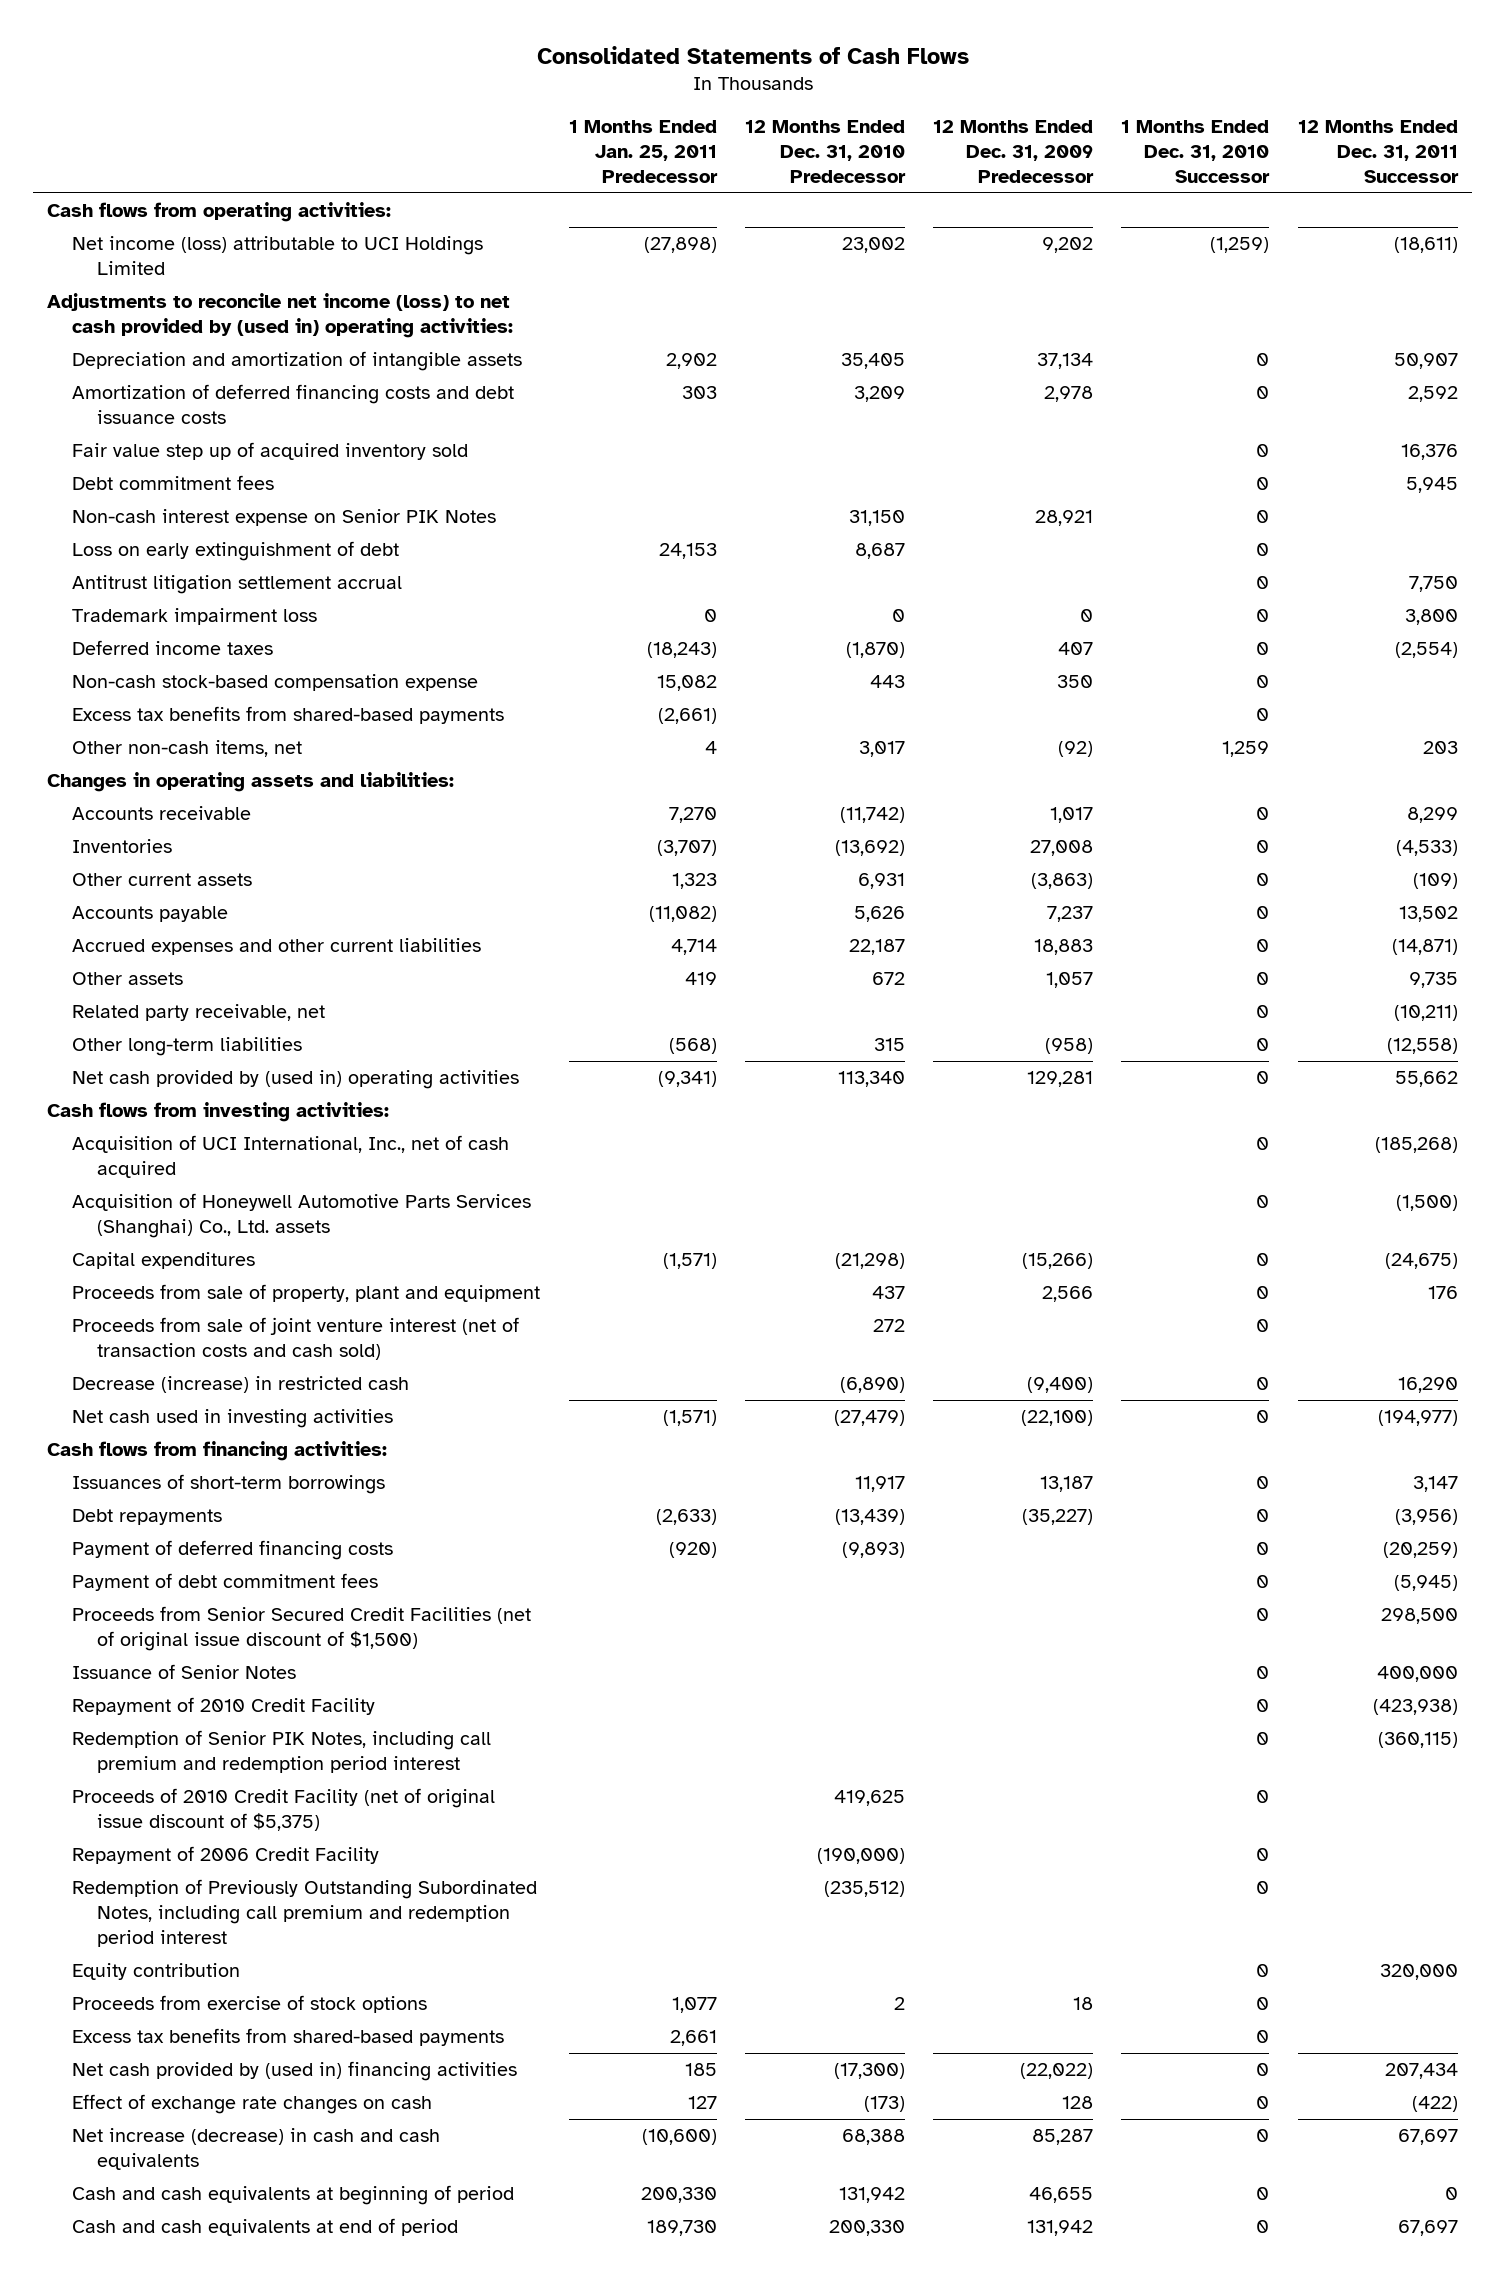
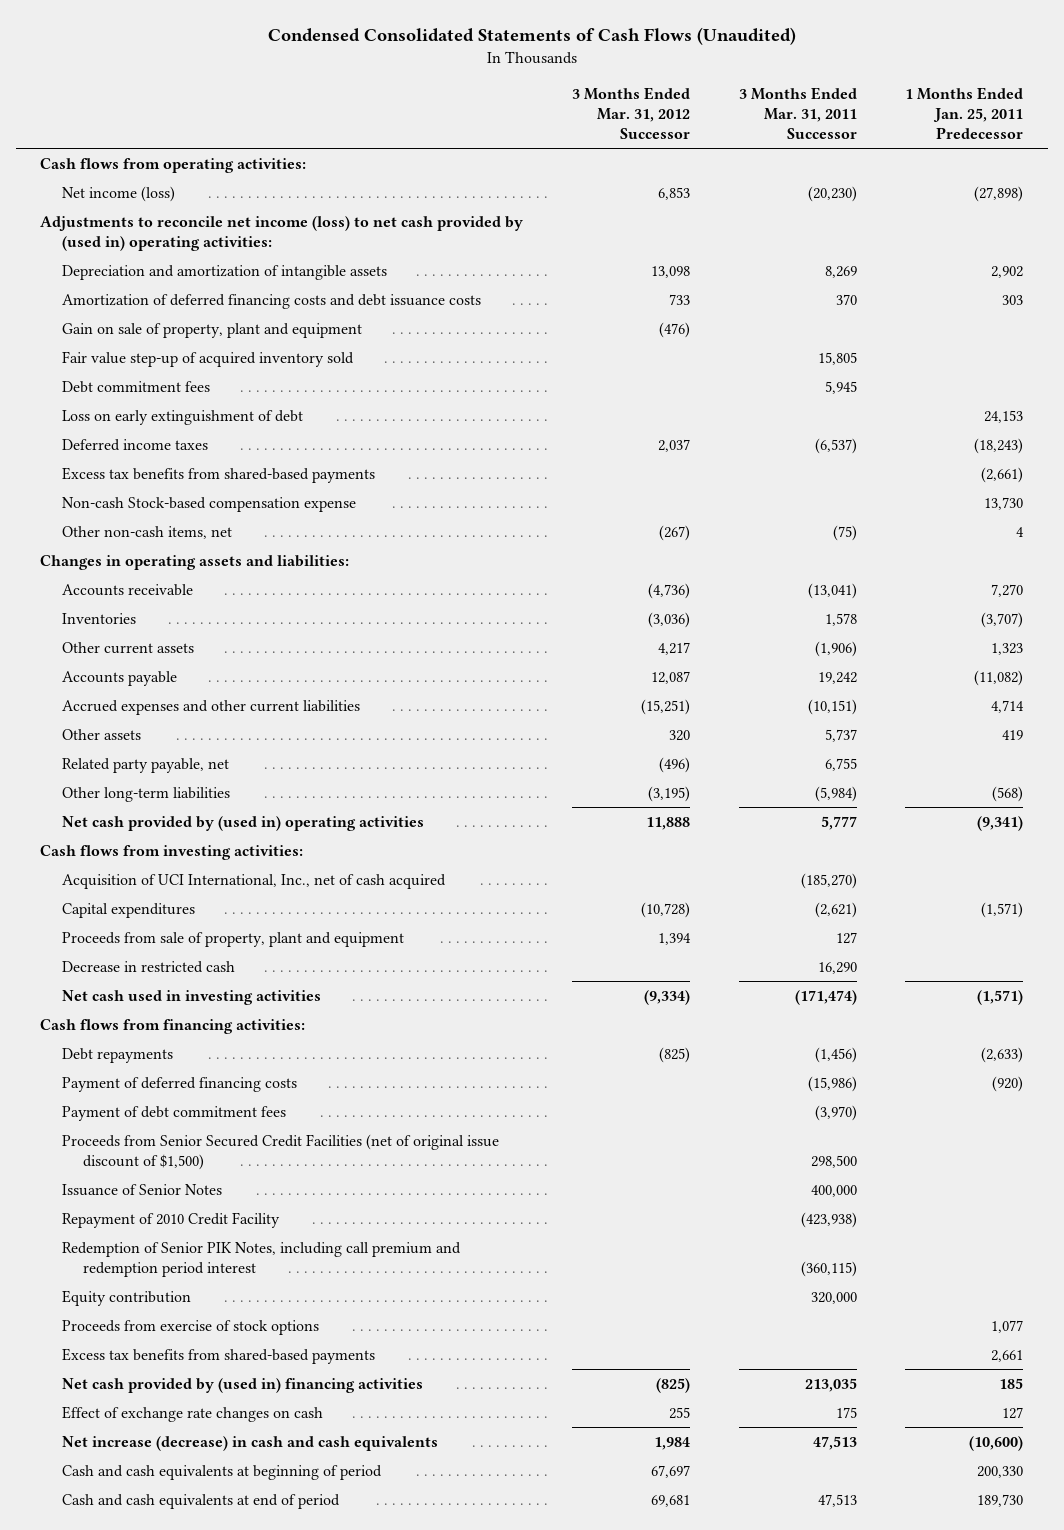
- Consolidated Statements of Cash Flows
+ Condensed Consolidated Statements of Cash Flows (Unaudited)
- | 1 Months Ended Jan. 25, 2011 Predecessor | 12 Months Ended Dec. 31, 2010 Predecessor | 12 Months Ended Dec. 31, 2009 Predecessor | 1 Months Ended Dec. 31, 2010 Successor | 12 Months Ended Dec. 31, 2011 Successor
+ | 3 Months Ended Mar. 31, 2012 Successor | 3 Months Ended Mar. 31, 2011 Successor | 1 Months Ended Jan. 25, 2011 Predecessor
- Net income (loss) attributable to UCI Holdings Limited | (27,898) | 23,002 | 9,202 | (1,259) | (18,611)
+ Net income (loss) | 6,853 | (20,230) | (27,898)
- Fair value step up of acquired inventory sold | | | | 0 | 16,376
+ Gain on sale of property, plant and equipment | (476) | |
+ Fair value step-up of acquired inventory sold | | 15,805 |
- Non-cash interest expense on Senior PIK Notes | | 31,150 | 28,921 | 0 |
- Antitrust litigation settlement accrual | | | | 0 | 7,750
- Trademark impairment loss | 0 | 0 | 0 | 0 | 3,800
- Non-cash stock-based compensation expense | 15,082 | 443 | 350 | 0 |
+ Non-cash Stock-based compensation expense | | | 13,730
- Related party receivable, net | | | | 0 | (10,211)
+ Related party payable, net | (496) | 6,755 |
- Acquisition of Honeywell Automotive Parts Services (Shanghai) Co., Ltd. assets | | | | 0 | (1,500)
- Proceeds from sale of joint venture interest (net of transaction costs and cash sold) | | 272 | | 0 |
- Decrease (increase) in restricted cash | | (6,890) | (9,400) | 0 | 16,290
+ Decrease in restricted cash | | 16,290 |
- Issuances of short-term borrowings | | 11,917 | 13,187 | 0 | 3,147
- Proceeds of 2010 Credit Facility (net of original issue discount of $5,375) | | 419,625 | | 0 |
- Repayment of 2006 Credit Facility | | (190,000) | | 0 |
- Redemption of Previously Outstanding Subordinated Notes, including call premium and redemption period interest | | (235,512) | | 0 |

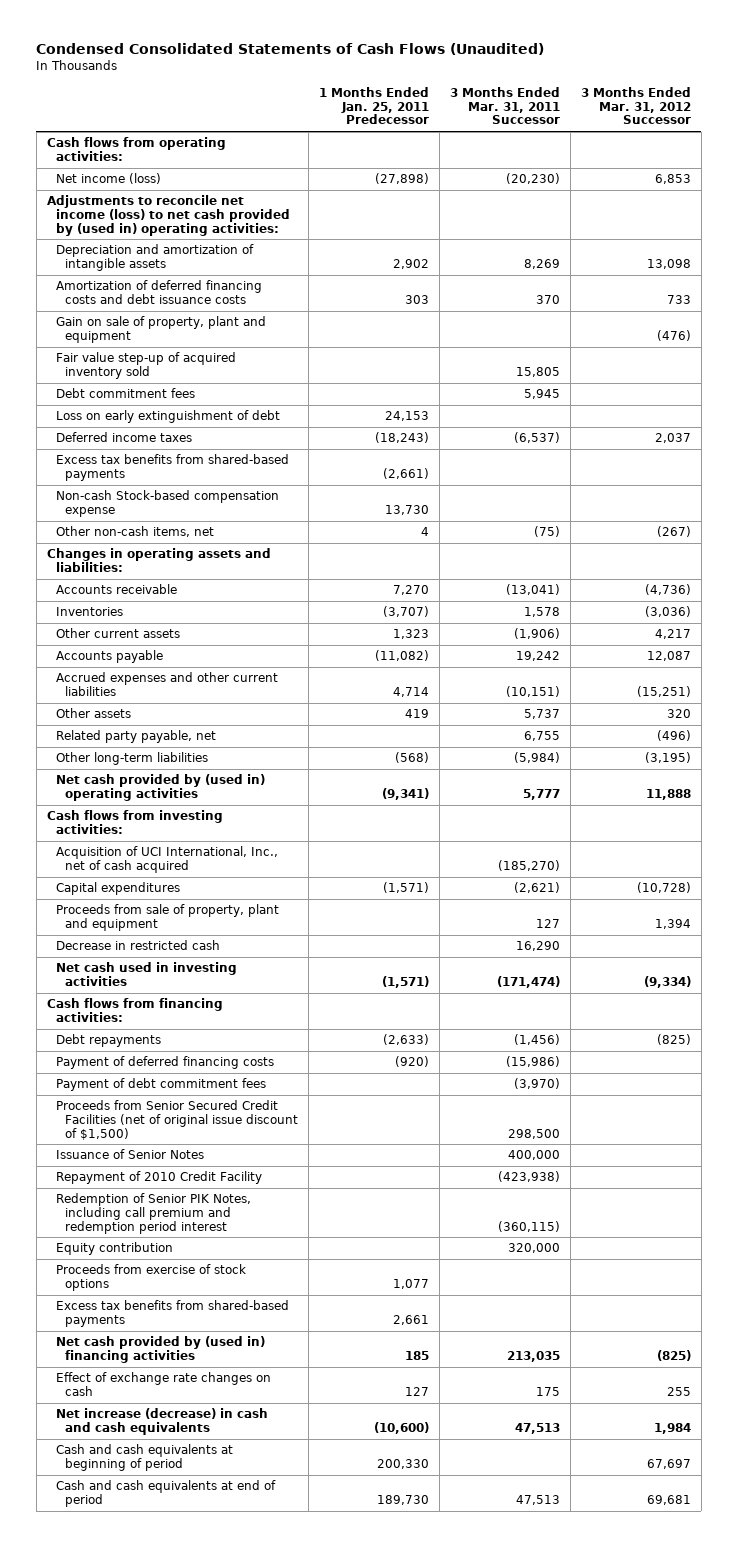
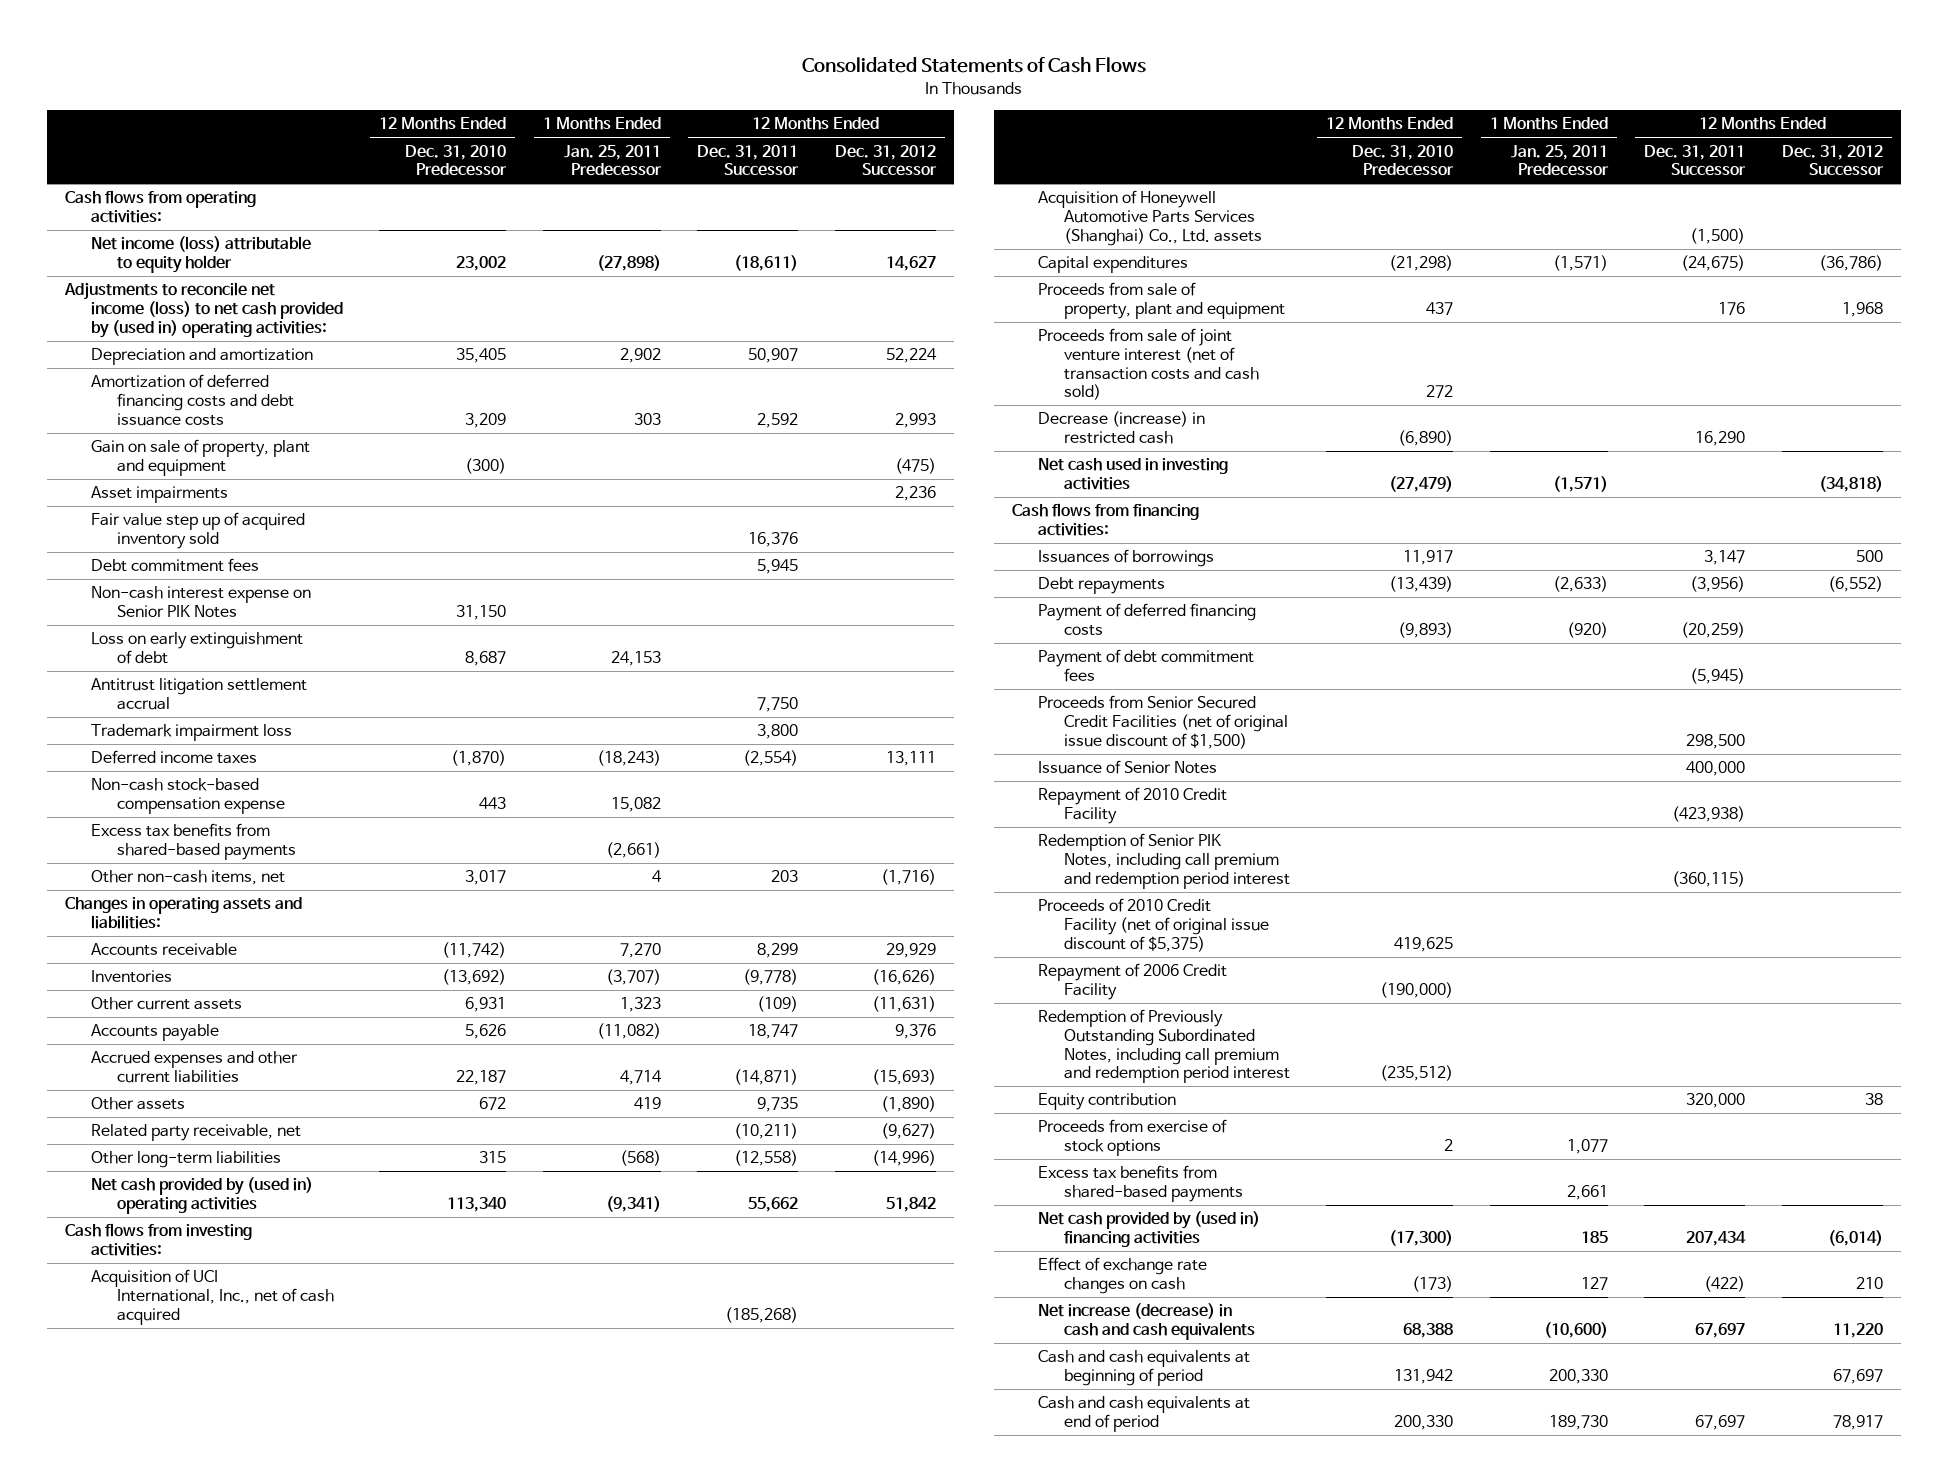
- Condensed Consolidated Statements of Cash Flows (Unaudited)
+ Consolidated Statements of Cash Flows
- | 1 Months Ended Jan. 25, 2011 Predecessor | 3 Months Ended Mar. 31, 2011 Successor | 3 Months Ended Mar. 31, 2012 Successor
+ | 12 Months Ended Dec. 31, 2010 Predecessor | 1 Months Ended Jan. 25, 2011 Predecessor | 12 Months Ended Dec. 31, 2011 Successor | 12 Months Ended Dec. 31, 2012 Successor
- Net income (loss) | (27,898) | (20,230) | 6,853
+ Net income (loss) attributable to equity holder | 23,002 | (27,898) | (18,611) | 14,627
- Depreciation and amortization of intangible assets | 2,902 | 8,269 | 13,098
+ Depreciation and amortization | 35,405 | 2,902 | 50,907 | 52,224
- Fair value step-up of acquired inventory sold | | 15,805 |
+ Asset impairments | | | | 2,236
+ Fair value step up of acquired inventory sold | | | 16,376 |
+ Non-cash interest expense on Senior PIK Notes | 31,150 | | |
+ Antitrust litigation settlement accrual | | | 7,750 |
+ Trademark impairment loss | | | 3,800 |
+ Non-cash stock-based compensation expense | 443 | 15,082 | |
- Non-cash Stock-based compensation expense | 13,730 | |
- Related party payable, net | | 6,755 | (496)
+ Related party receivable, net | | | (10,211) | (9,627)
+ Acquisition of Honeywell Automotive Parts Services (Shanghai) Co., Ltd. assets | | | (1,500) |
- Decrease in restricted cash | | 16,290 |
+ Proceeds from sale of joint venture interest (net of transaction costs and cash sold) | 272 | | |
+ Decrease (increase) in restricted cash | (6,890) | | 16,290 |
+ Issuances of borrowings | 11,917 | | 3,147 | 500
+ Proceeds of 2010 Credit Facility (net of original issue discount of $5,375) | 419,625 | | |
+ Repayment of 2006 Credit Facility | (190,000) | | |
+ Redemption of Previously Outstanding Subordinated Notes, including call premium and redemption period interest | (235,512) | | |

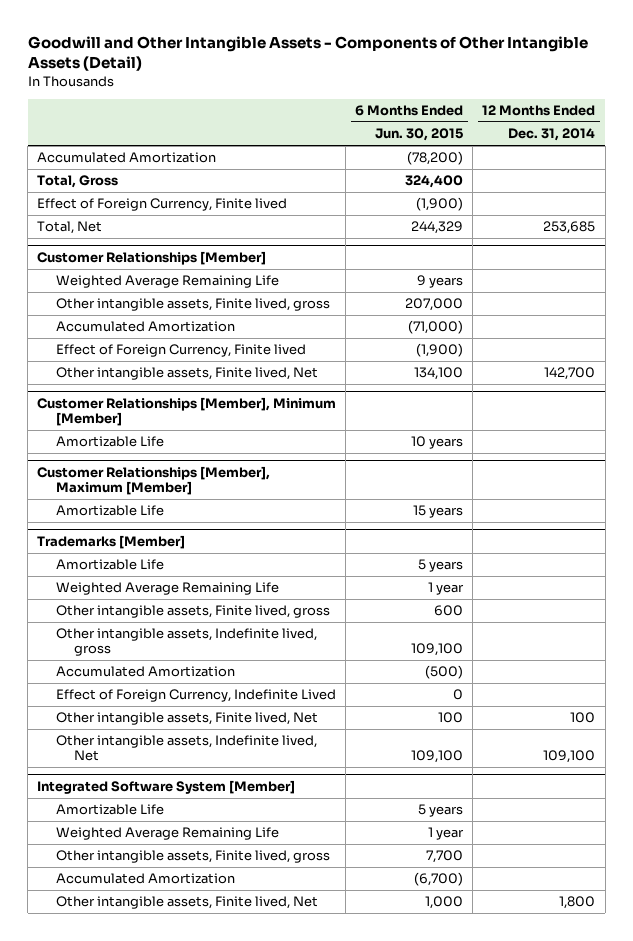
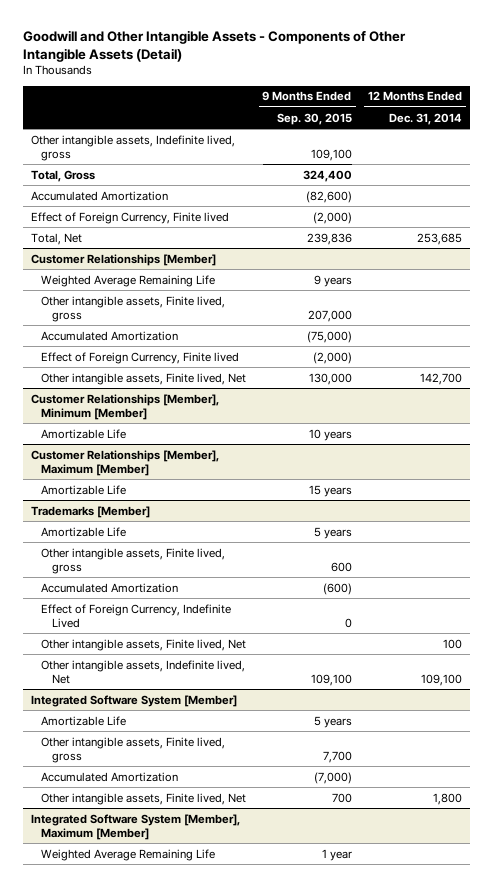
- | 6 Months Ended Jun. 30, 2015 | 12 Months Ended Dec. 31, 2014
+ | 9 Months Ended Sep. 30, 2015 | 12 Months Ended Dec. 31, 2014
+ Other intangible assets, Indefinite lived, gross | 109,100 |
moved down: Accumulated Amortization | (82,600) |
@ Trademarks [Member]
- Weighted Average Remaining Life | 1 year |
- Other intangible assets, Indefinite lived, gross | 109,100 |
@ Integrated Software System [Member]
- Weighted Average Remaining Life | 1 year |
+ Integrated Software System [Member], Maximum [Member]
+ Weighted Average Remaining Life | 1 year |

